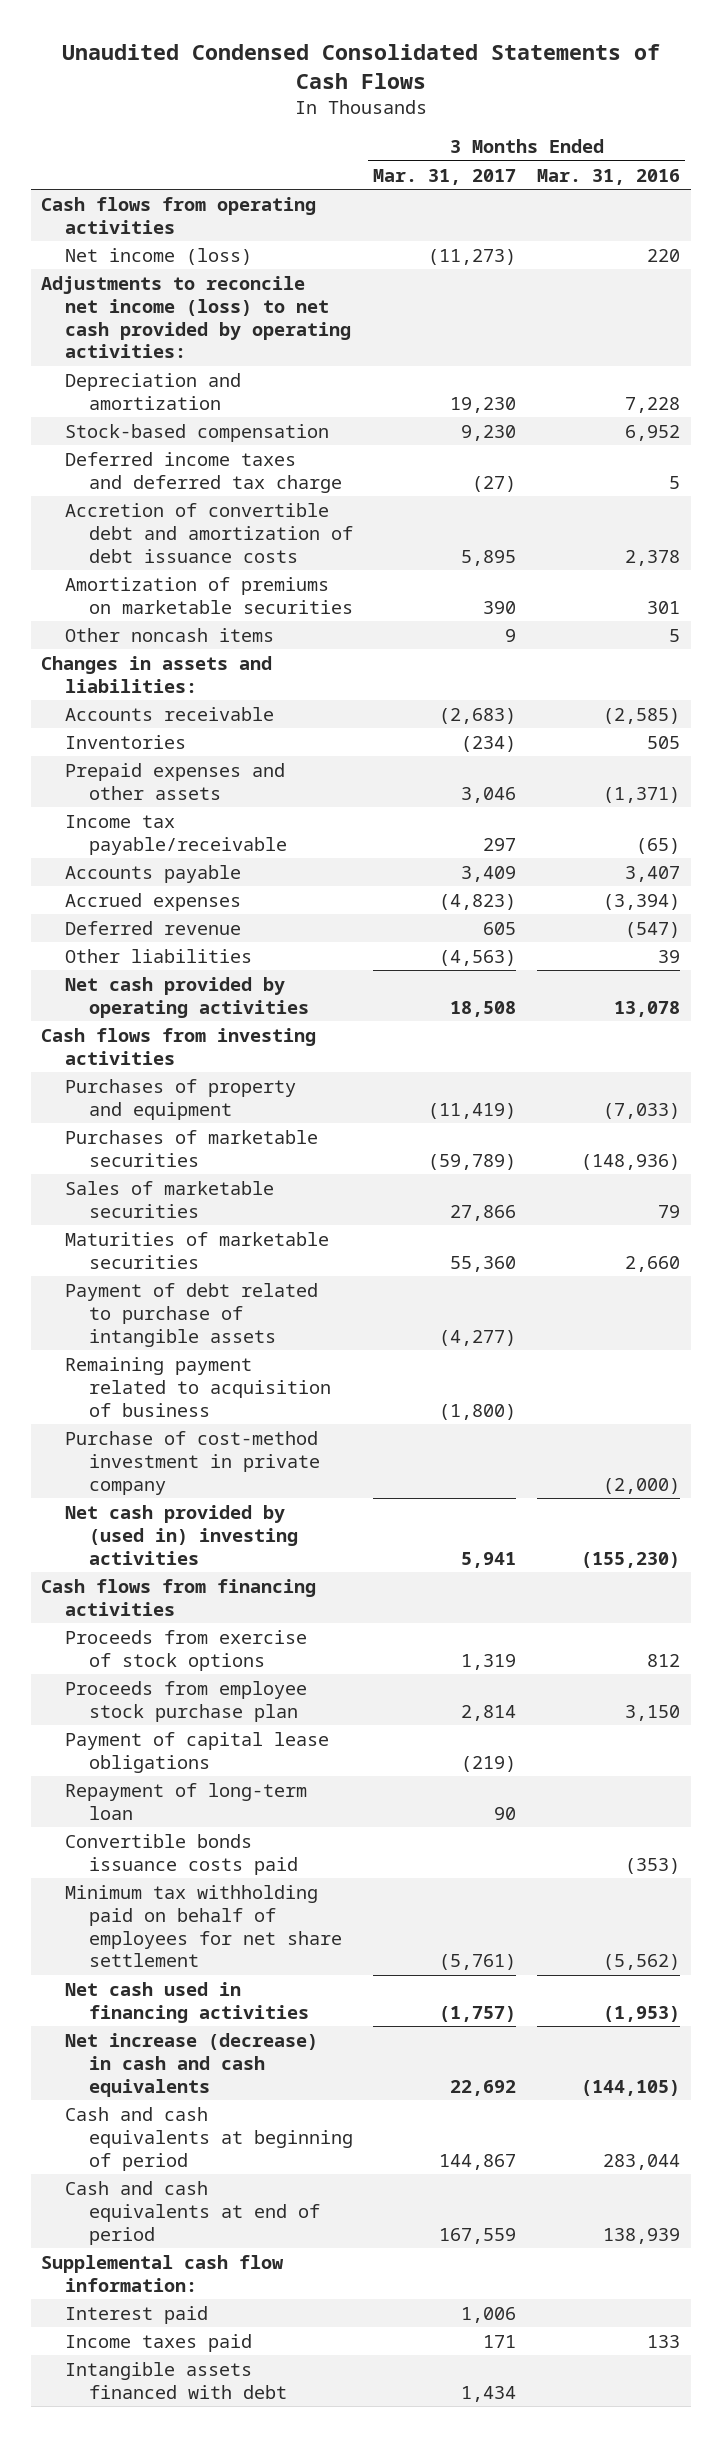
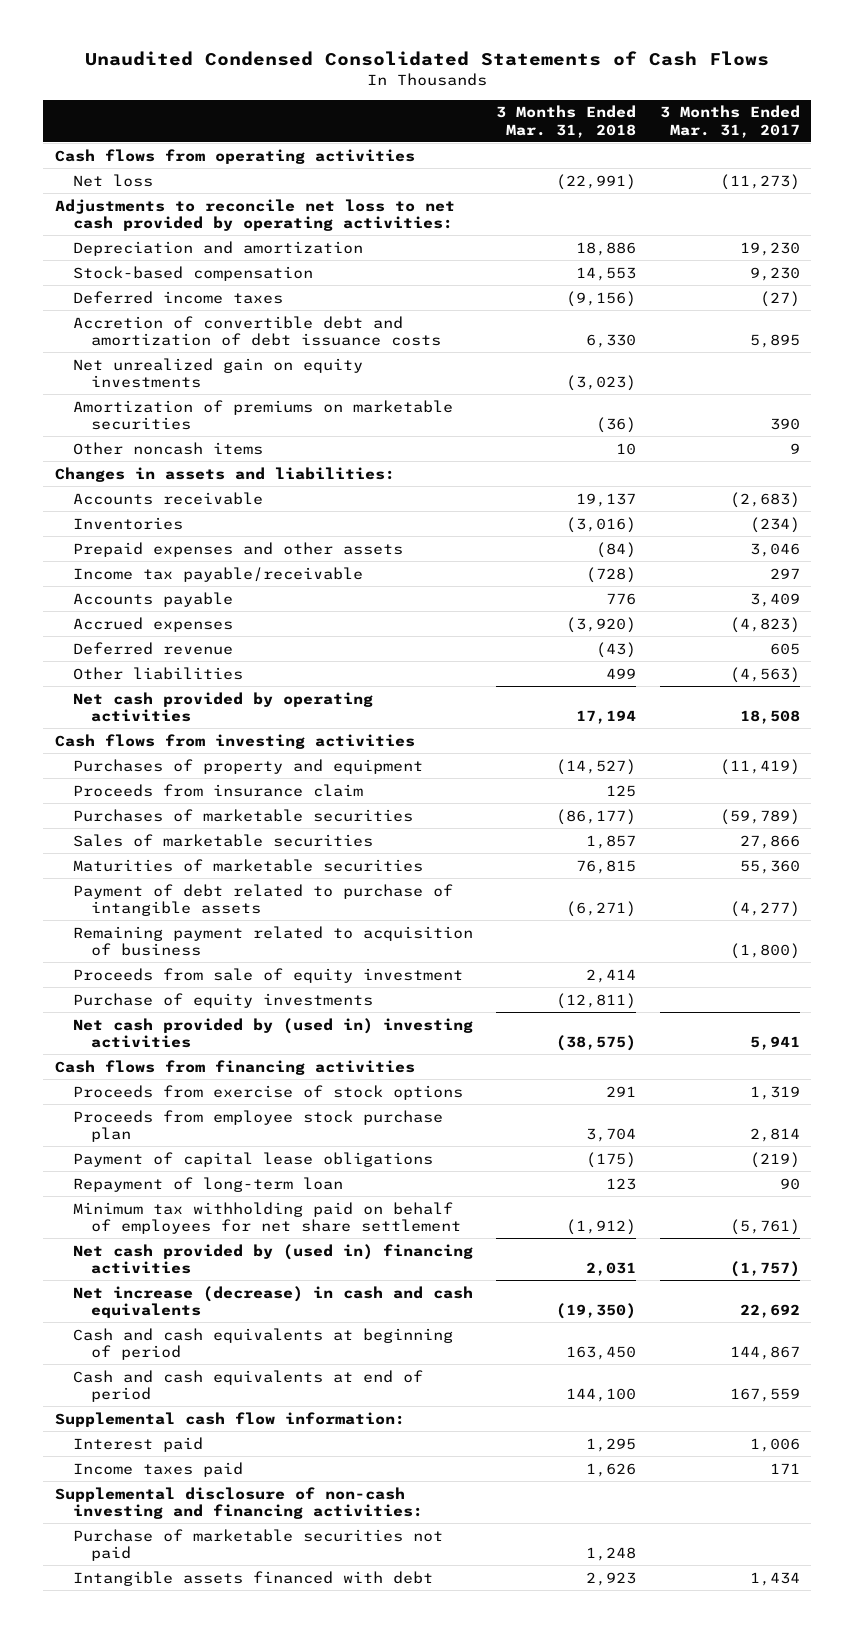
- | 3 Months Ended Mar. 31, 2017 | 3 Months Ended Mar. 31, 2016
+ | 3 Months Ended Mar. 31, 2018 | 3 Months Ended Mar. 31, 2017
- Net income (loss) | (11,273) | 220
- Adjustments to reconcile net income (loss) to net cash provided by operating activities:
+ Net loss | (22,991) | (11,273)
+ Adjustments to reconcile net loss to net cash provided by operating activities:
- Deferred income taxes and deferred tax charge | (27) | 5
+ Deferred income taxes | (9,156) | (27)
+ Net unrealized gain on equity investments | (3,023) |
+ Proceeds from insurance claim | 125 |
- Purchase of cost-method investment in private company | | (2,000)
+ Proceeds from sale of equity investment | 2,414 |
+ Purchase of equity investments | (12,811) |
- Convertible bonds issuance costs paid | | (353)
- Net cash used in financing activities | (1,757) | (1,953)
+ Net cash provided by (used in) financing activities | 2,031 | (1,757)
+ Supplemental disclosure of non-cash investing and financing activities:
+ Purchase of marketable securities not paid | 1,248 |

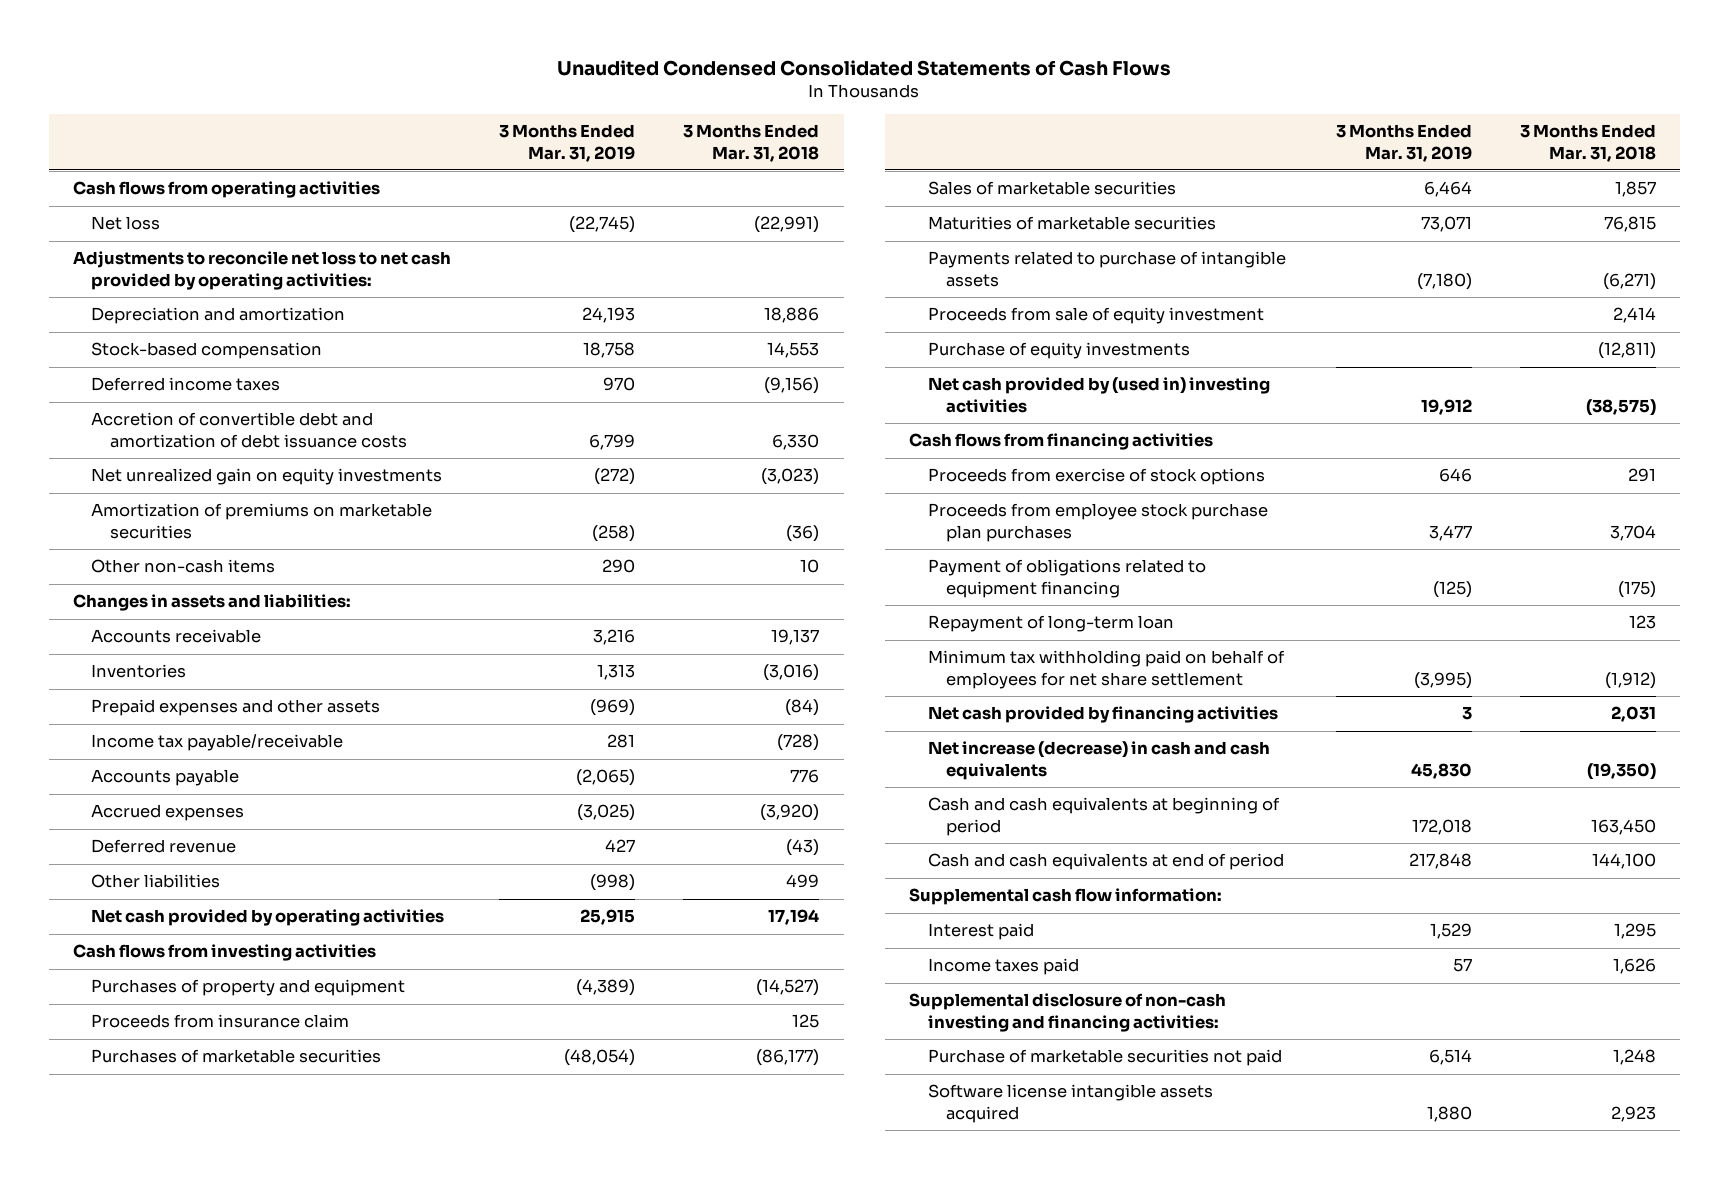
- | 3 Months Ended Mar. 31, 2018 | 3 Months Ended Mar. 31, 2017
+ | 3 Months Ended Mar. 31, 2019 | 3 Months Ended Mar. 31, 2018
- Other noncash items | 10 | 9
+ Other non-cash items | 290 | 10
- Payment of debt related to purchase of intangible assets | (6,271) | (4,277)
- Remaining payment related to acquisition of business | | (1,800)
+ Payments related to purchase of intangible assets | (7,180) | (6,271)
- Proceeds from employee stock purchase plan | 3,704 | 2,814
- Payment of capital lease obligations | (175) | (219)
+ Proceeds from employee stock purchase plan purchases | 3,477 | 3,704
+ Payment of obligations related to equipment financing | (125) | (175)
- Net cash provided by (used in) financing activities | 2,031 | (1,757)
+ Net cash provided by financing activities | 3 | 2,031
- Intangible assets financed with debt | 2,923 | 1,434
+ Software license intangible assets acquired | 1,880 | 2,923

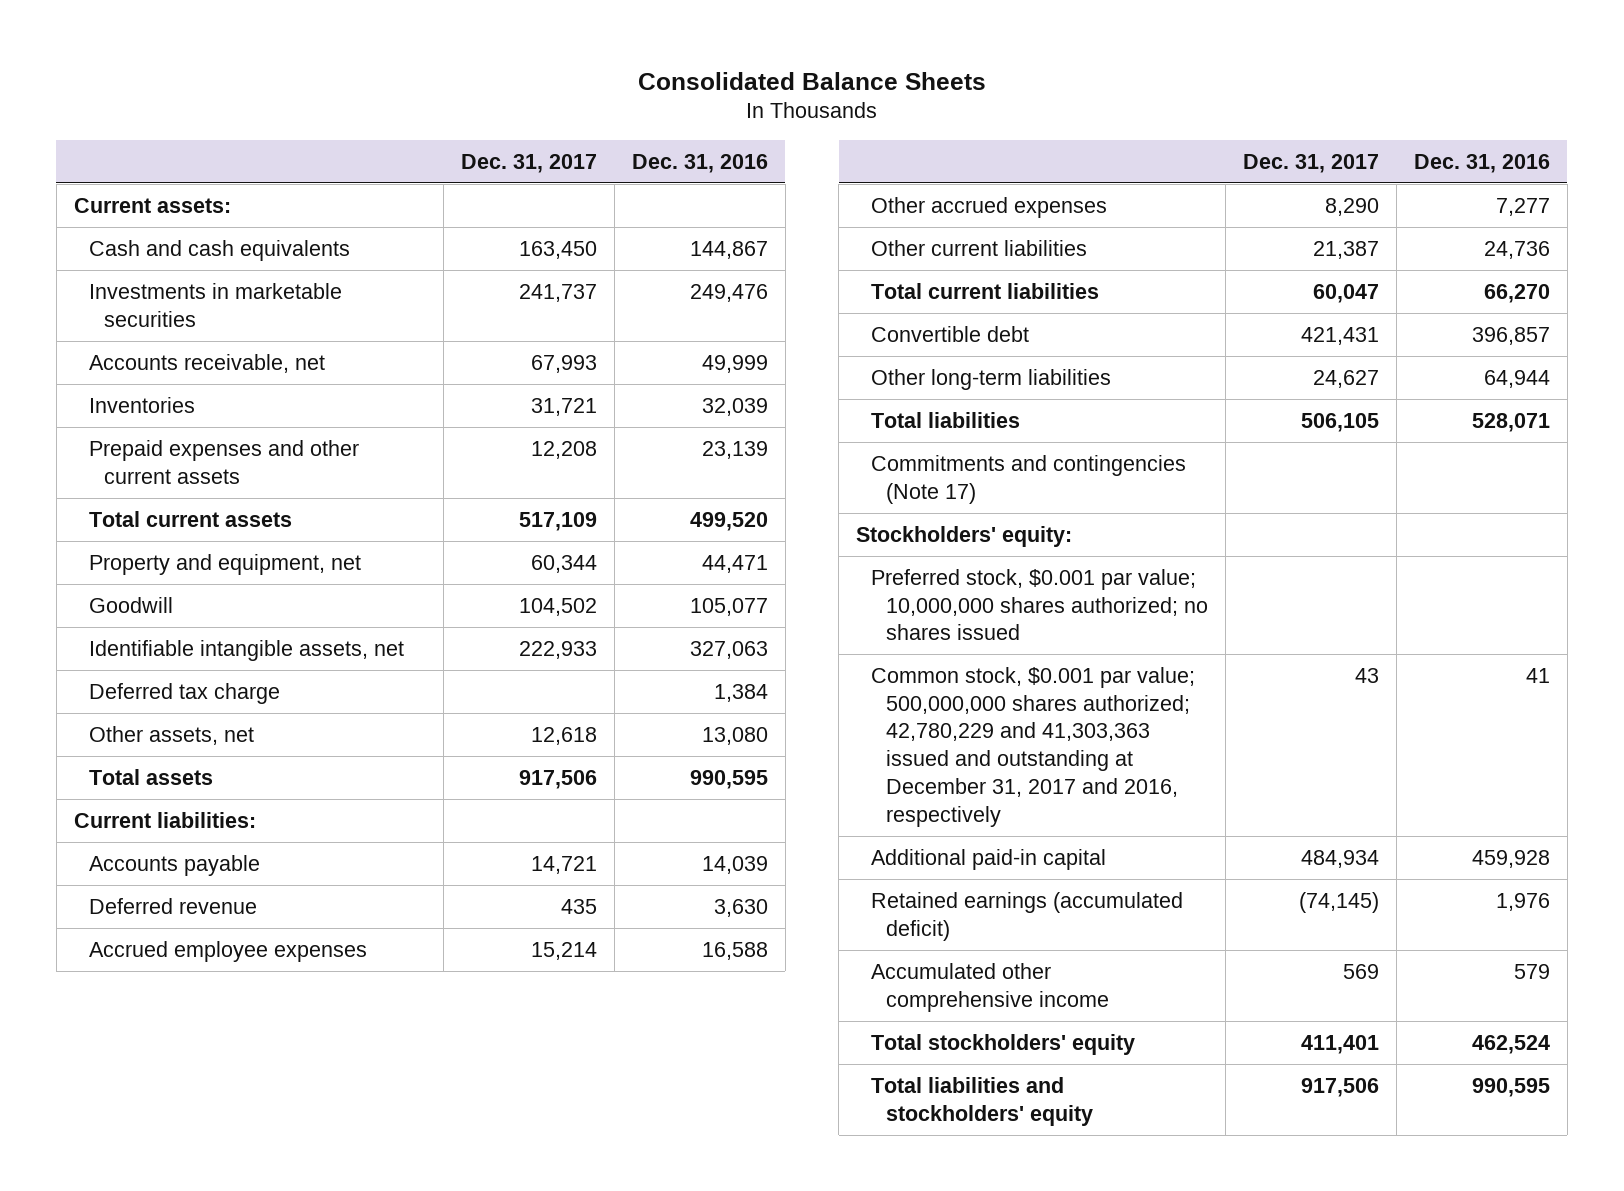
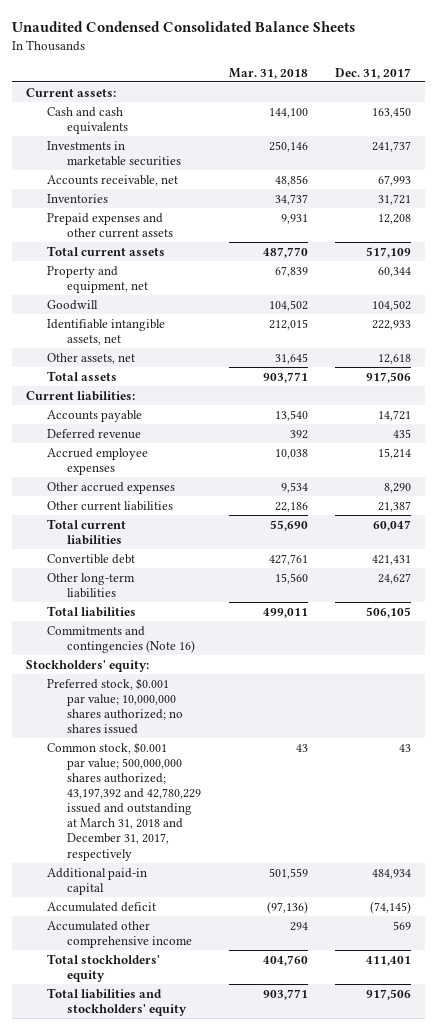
- Consolidated Balance Sheets
+ Unaudited Condensed Consolidated Balance Sheets
- | Dec. 31, 2017 | Dec. 31, 2016
+ | Mar. 31, 2018 | Dec. 31, 2017
- Deferred tax charge | | 1,384
- Commitments and contingencies (Note 17)
+ Commitments and contingencies (Note 16)
- Common stock, $0.001 par value; 500,000,000 shares authorized; 42,780,229 and 41,303,363 issued and outstanding at December 31, 2017 and 2016, respectively | 43 | 41
+ Common stock, $0.001 par value; 500,000,000 shares authorized; 43,197,392 and 42,780,229 issued and outstanding at March 31, 2018 and December 31, 2017, respectively | 43 | 43
- Retained earnings (accumulated deficit) | (74,145) | 1,976
+ Accumulated deficit | (97,136) | (74,145)

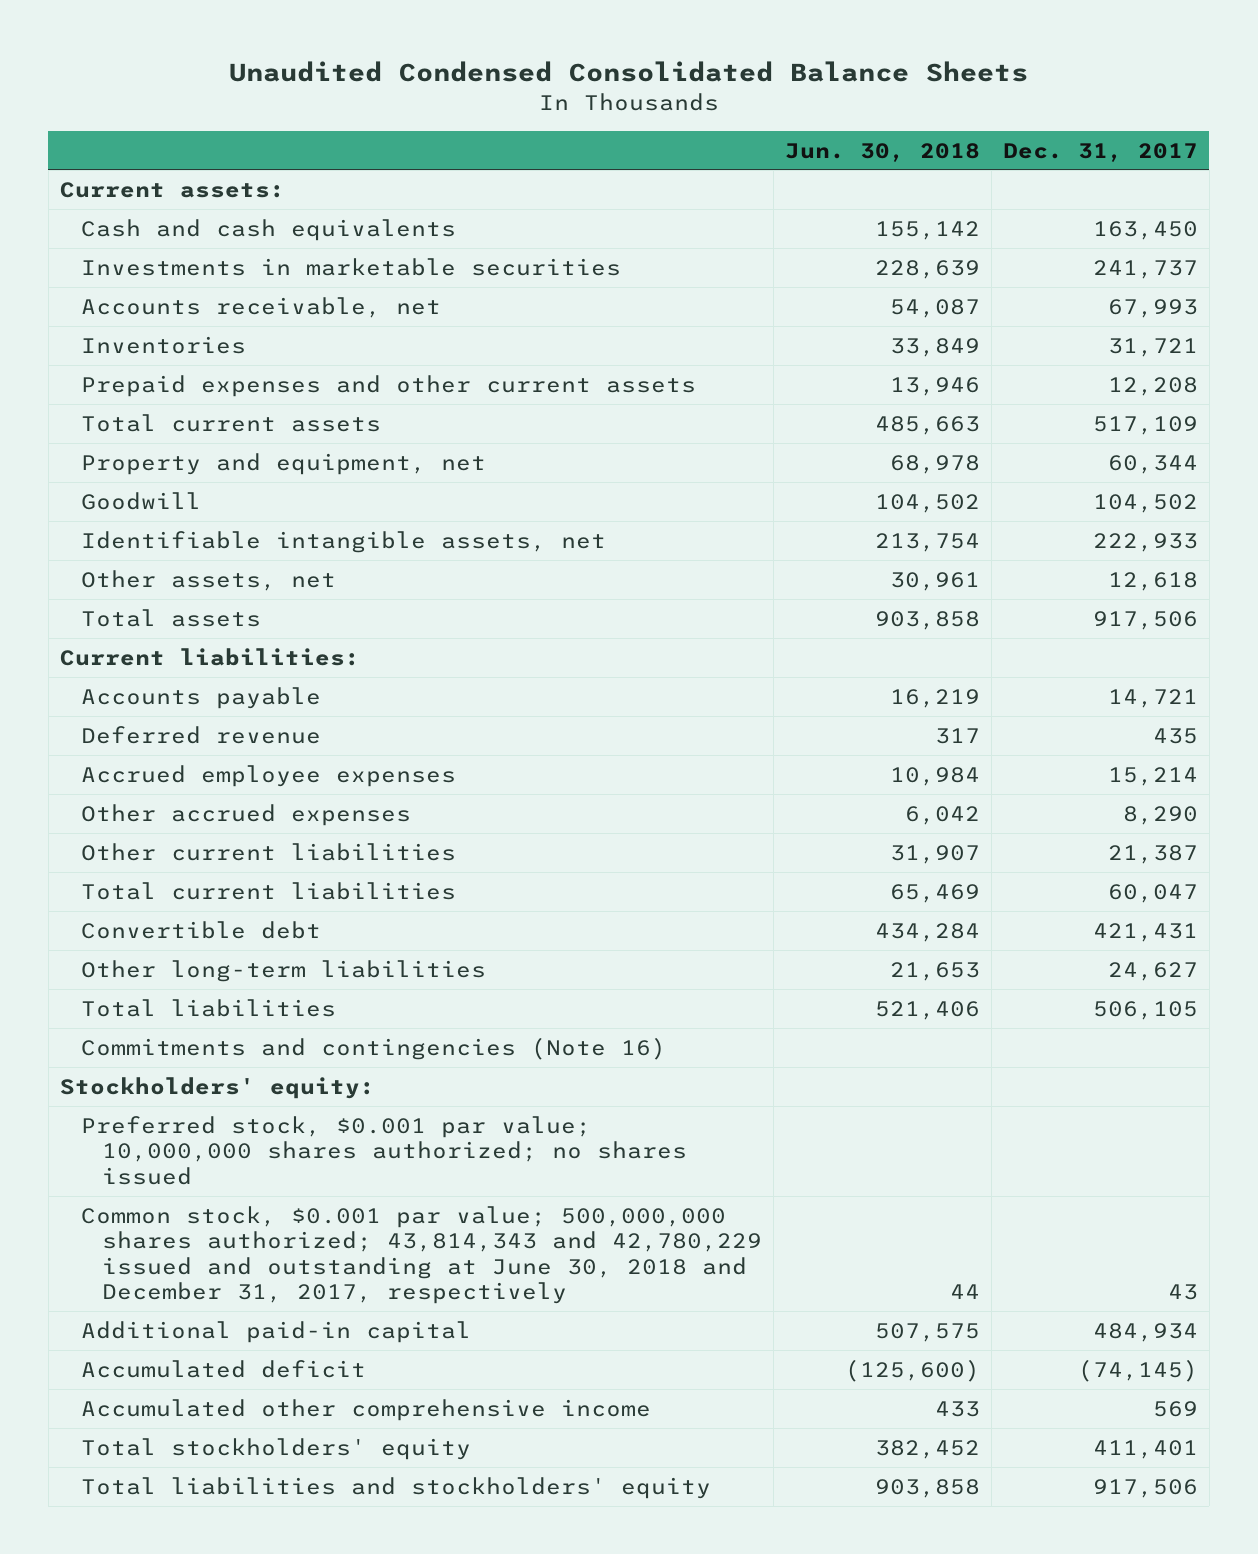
- | Mar. 31, 2018 | Dec. 31, 2017
+ | Jun. 30, 2018 | Dec. 31, 2017
- Common stock, $0.001 par value; 500,000,000 shares authorized; 43,197,392 and 42,780,229 issued and outstanding at March 31, 2018 and December 31, 2017, respectively | 43 | 43
+ Common stock, $0.001 par value; 500,000,000 shares authorized; 43,814,343 and 42,780,229 issued and outstanding at June 30, 2018 and December 31, 2017, respectively | 44 | 43

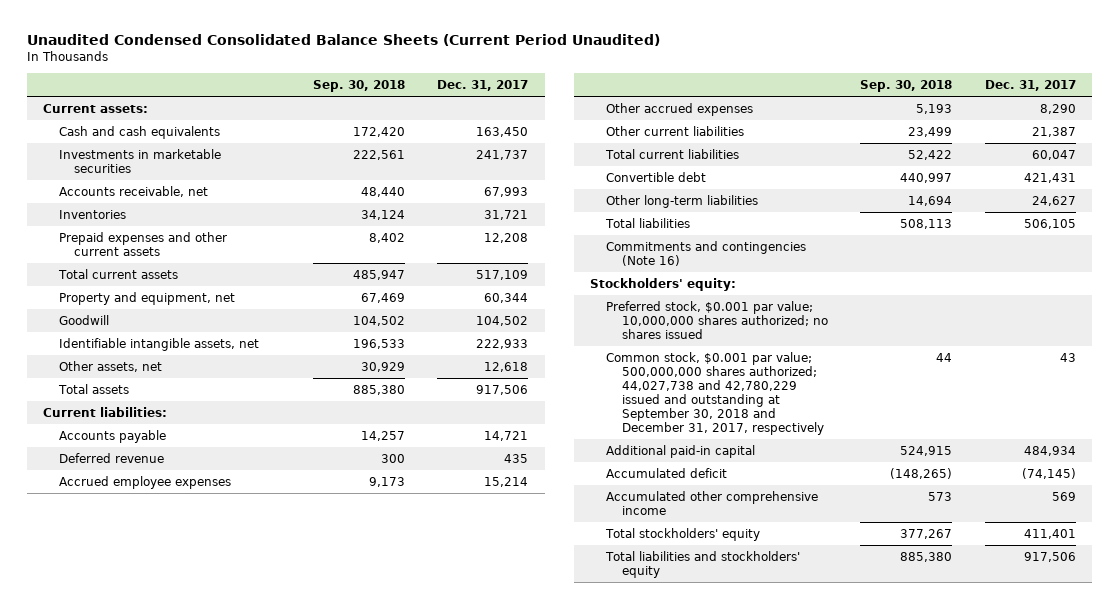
- Unaudited Condensed Consolidated Balance Sheets
+ Unaudited Condensed Consolidated Balance Sheets (Current Period Unaudited)
- | Jun. 30, 2018 | Dec. 31, 2017
+ | Sep. 30, 2018 | Dec. 31, 2017
- Common stock, $0.001 par value; 500,000,000 shares authorized; 43,814,343 and 42,780,229 issued and outstanding at June 30, 2018 and December 31, 2017, respectively | 44 | 43
+ Common stock, $0.001 par value; 500,000,000 shares authorized; 44,027,738 and 42,780,229 issued and outstanding at September 30, 2018 and December 31, 2017, respectively | 44 | 43

